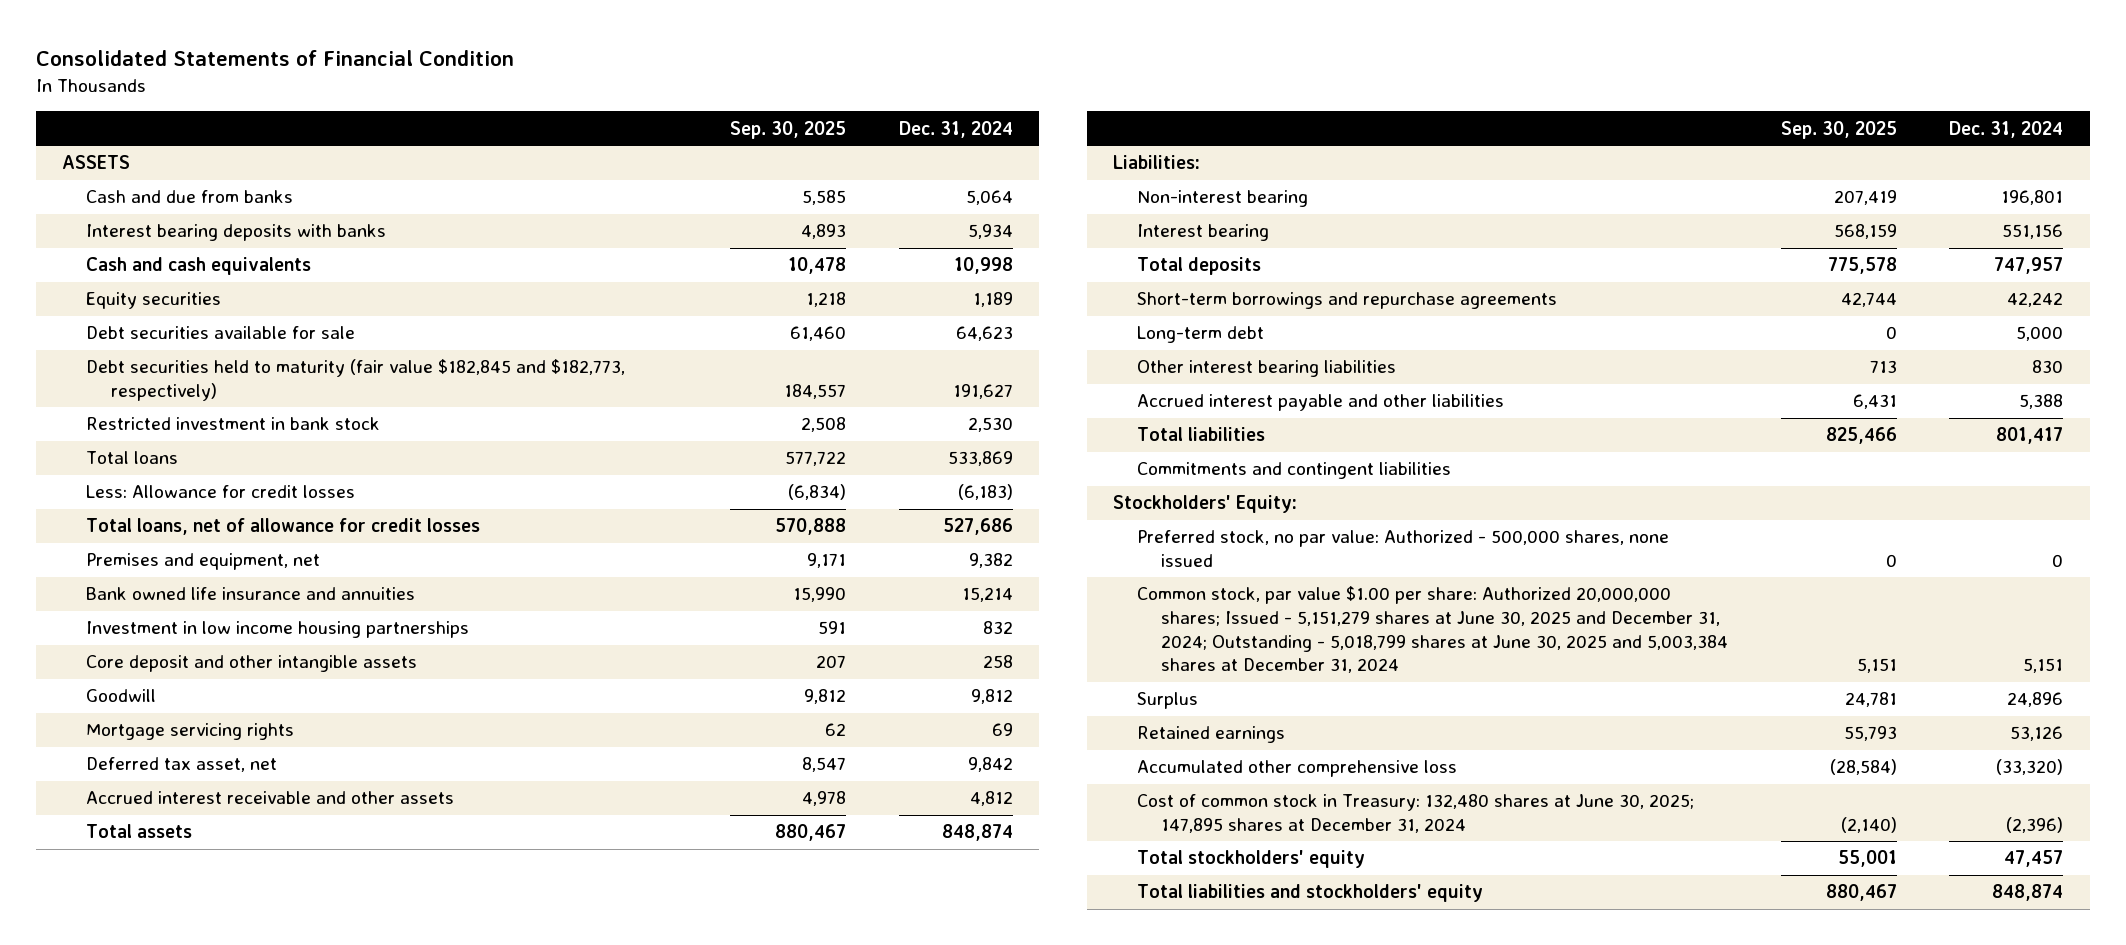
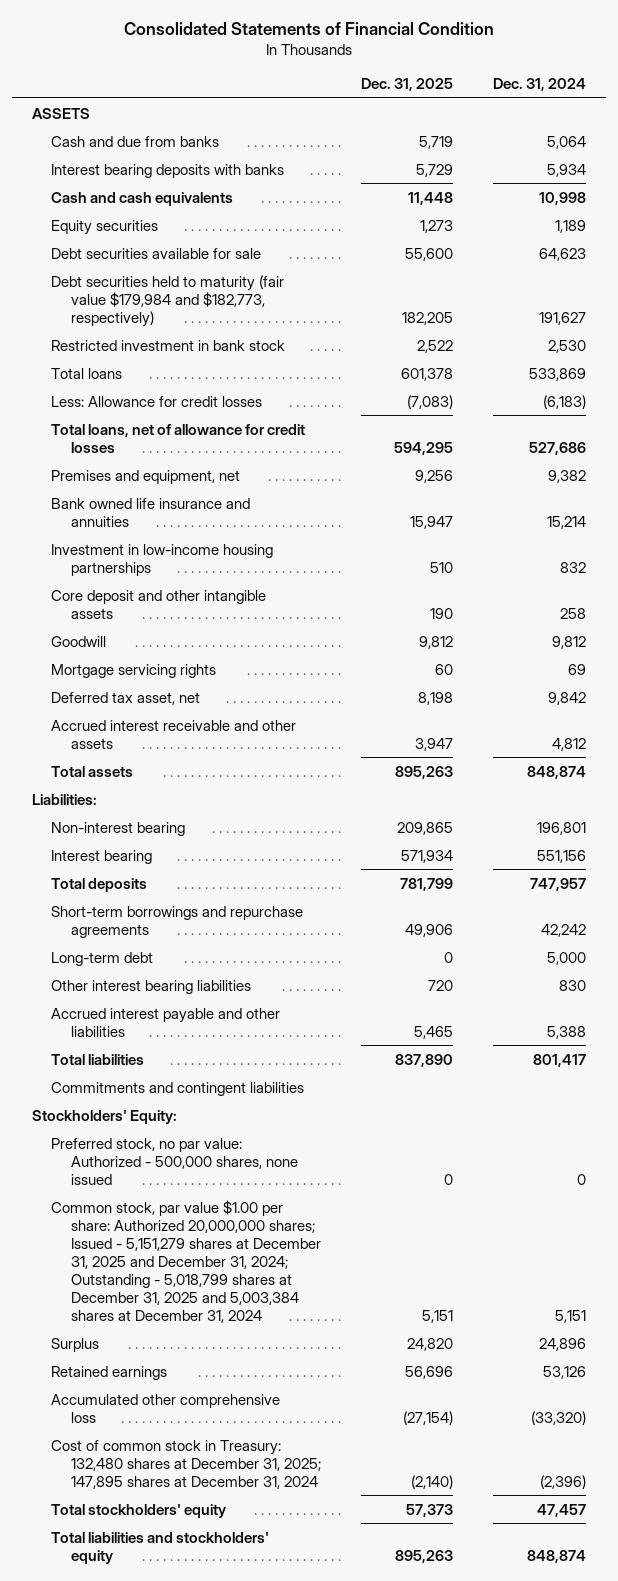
- | Sep. 30, 2025 | Dec. 31, 2024
+ | Dec. 31, 2025 | Dec. 31, 2024
- Debt securities held to maturity (fair value $182,845 and $182,773, respectively) | 184,557 | 191,627
+ Debt securities held to maturity (fair value $179,984 and $182,773, respectively) | 182,205 | 191,627
- Investment in low income housing partnerships | 591 | 832
+ Investment in low-income housing partnerships | 510 | 832
- Common stock, par value $1.00 per share: Authorized 20,000,000 shares; Issued - 5,151,279 shares at June 30, 2025 and December 31, 2024; Outstanding - 5,018,799 shares at June 30, 2025 and 5,003,384 shares at December 31, 2024 | 5,151 | 5,151
+ Common stock, par value $1.00 per share: Authorized 20,000,000 shares; Issued - 5,151,279 shares at December 31, 2025 and December 31, 2024; Outstanding - 5,018,799 shares at December 31, 2025 and 5,003,384 shares at December 31, 2024 | 5,151 | 5,151
- Cost of common stock in Treasury: 132,480 shares at June 30, 2025; 147,895 shares at December 31, 2024 | (2,140) | (2,396)
+ Cost of common stock in Treasury: 132,480 shares at December 31, 2025; 147,895 shares at December 31, 2024 | (2,140) | (2,396)

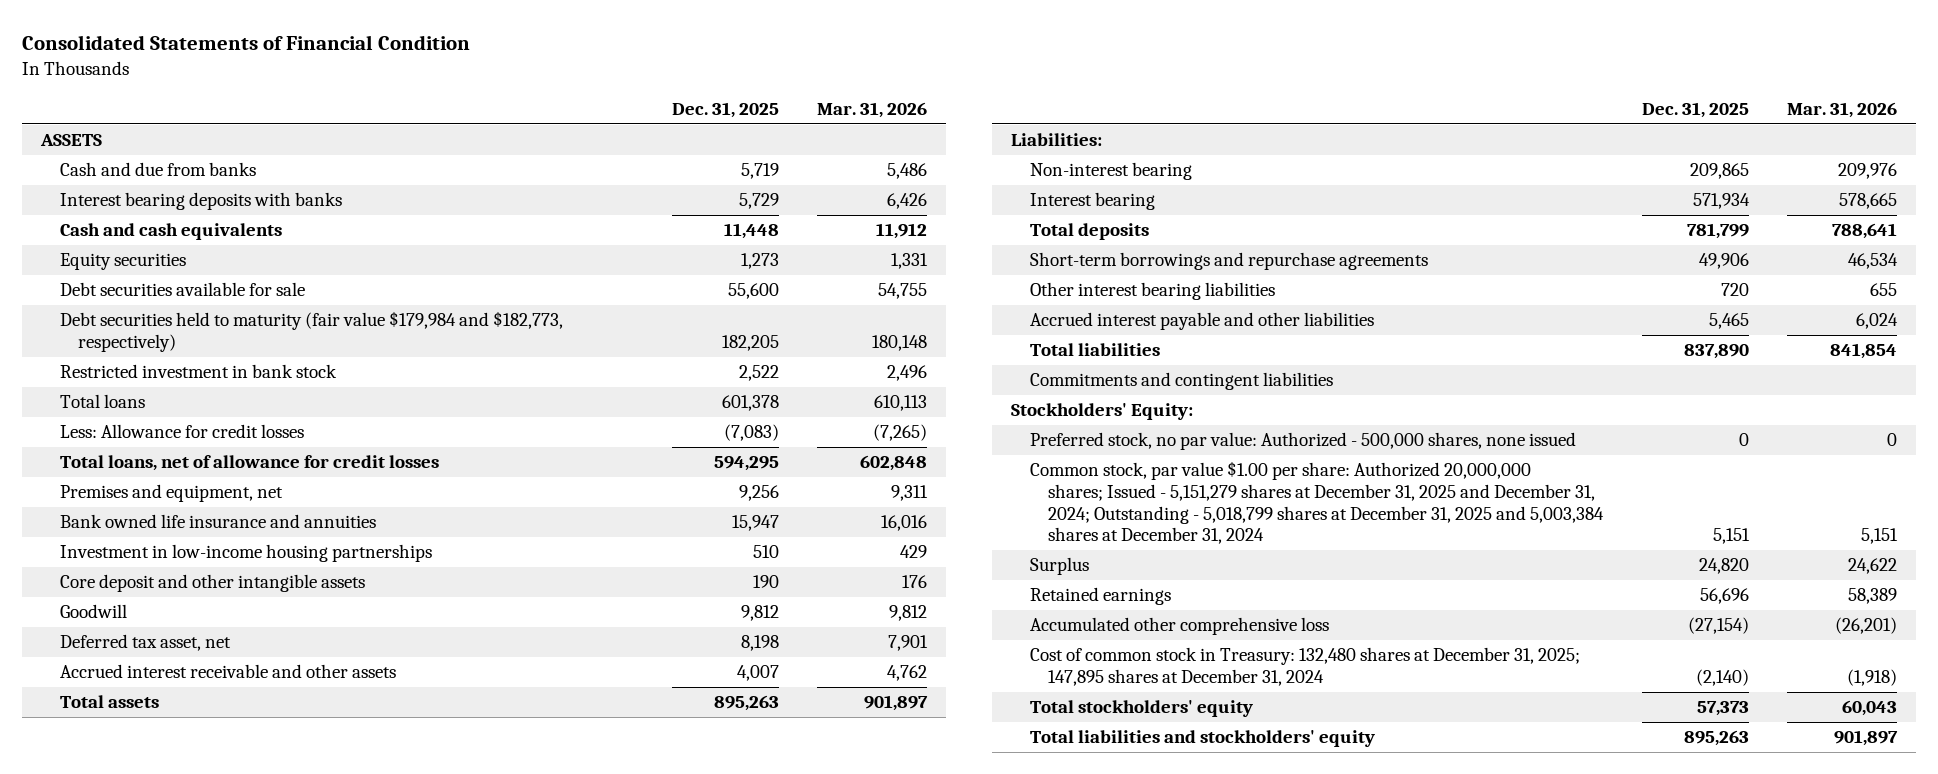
- | Dec. 31, 2025 | Dec. 31, 2024
+ | Dec. 31, 2025 | Mar. 31, 2026
- Mortgage servicing rights | 60 | 69
- Accrued interest receivable and other assets | 3,947 | 4,812
+ Accrued interest receivable and other assets | 4,007 | 4,762
- Long-term debt | 0 | 5,000

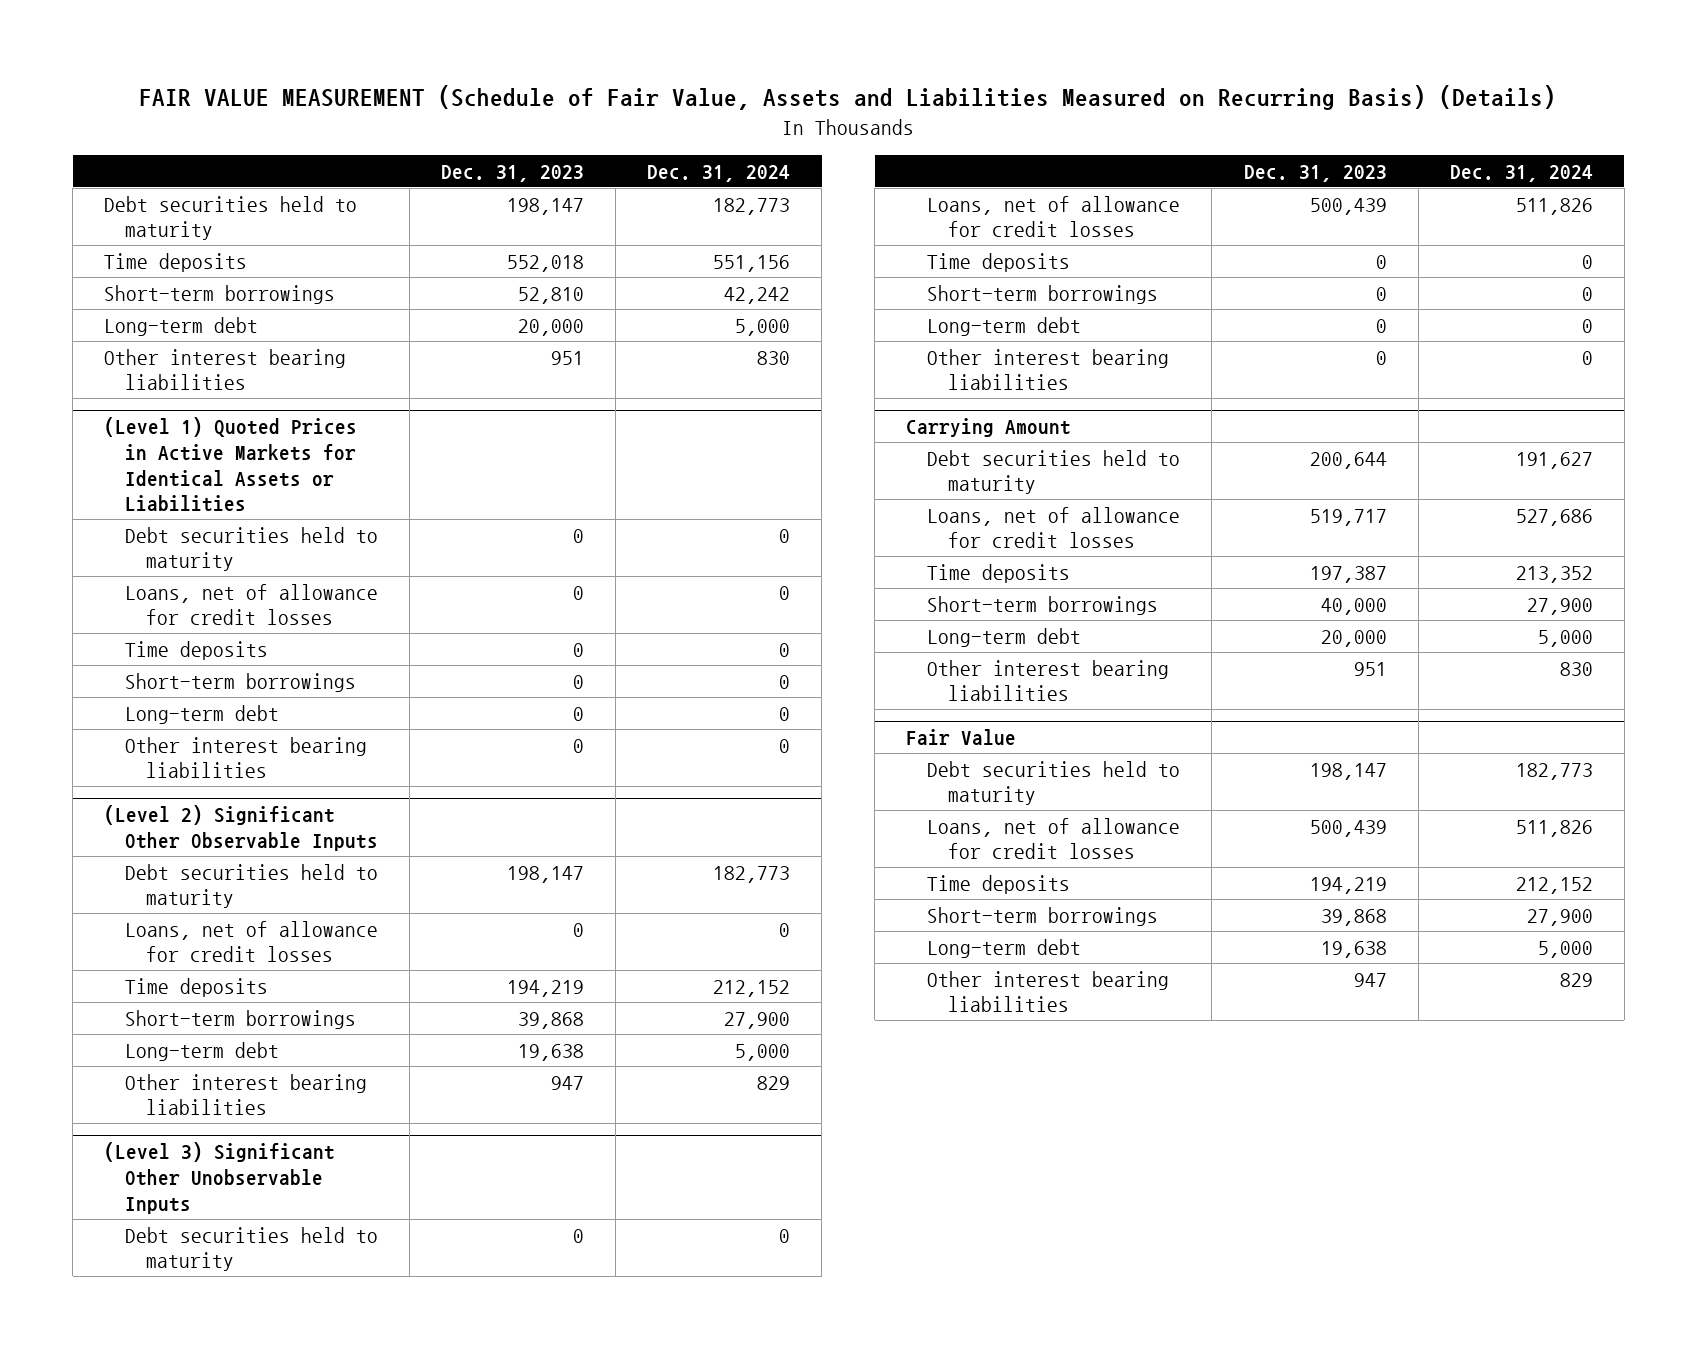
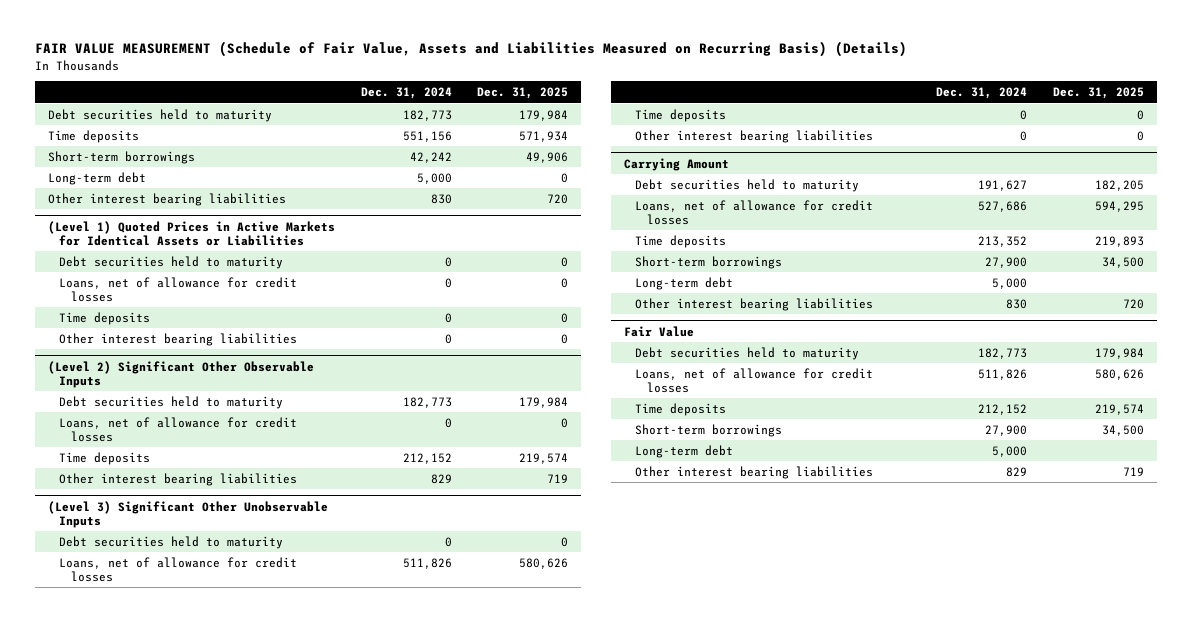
- | Dec. 31, 2023 | Dec. 31, 2024
+ | Dec. 31, 2024 | Dec. 31, 2025
@ (Level 1) Quoted Prices in Active Markets for Identical Assets or Liabilities
- Short-term borrowings | 0 | 0
- Long-term debt | 0 | 0
@ (Level 2) Significant Other Observable Inputs
- Short-term borrowings | 39,868 | 27,900
- Long-term debt | 19,638 | 5,000
@ (Level 3) Significant Other Unobservable Inputs
- Short-term borrowings | 0 | 0
- Long-term debt | 0 | 0

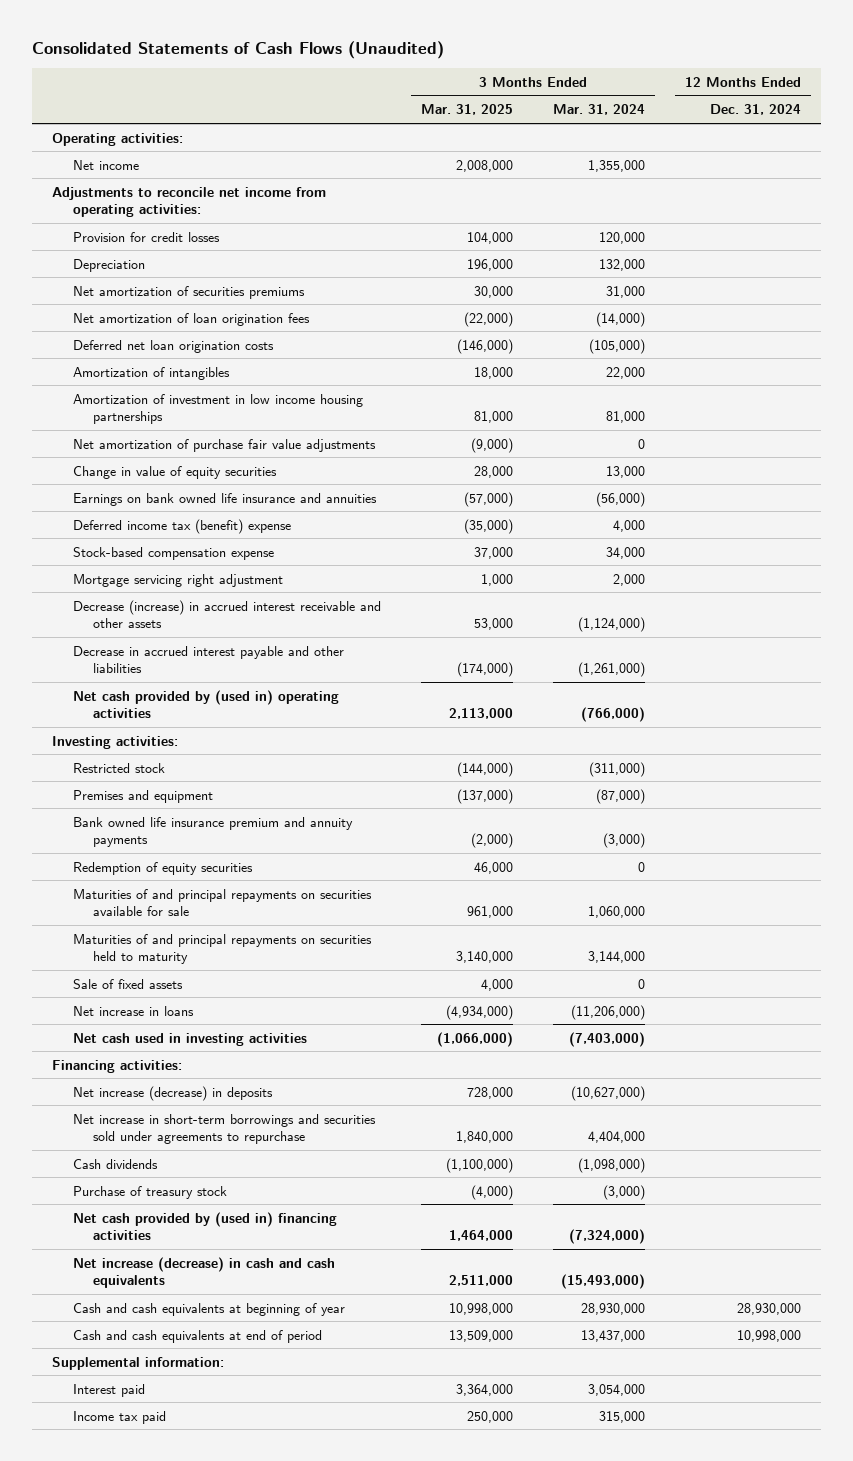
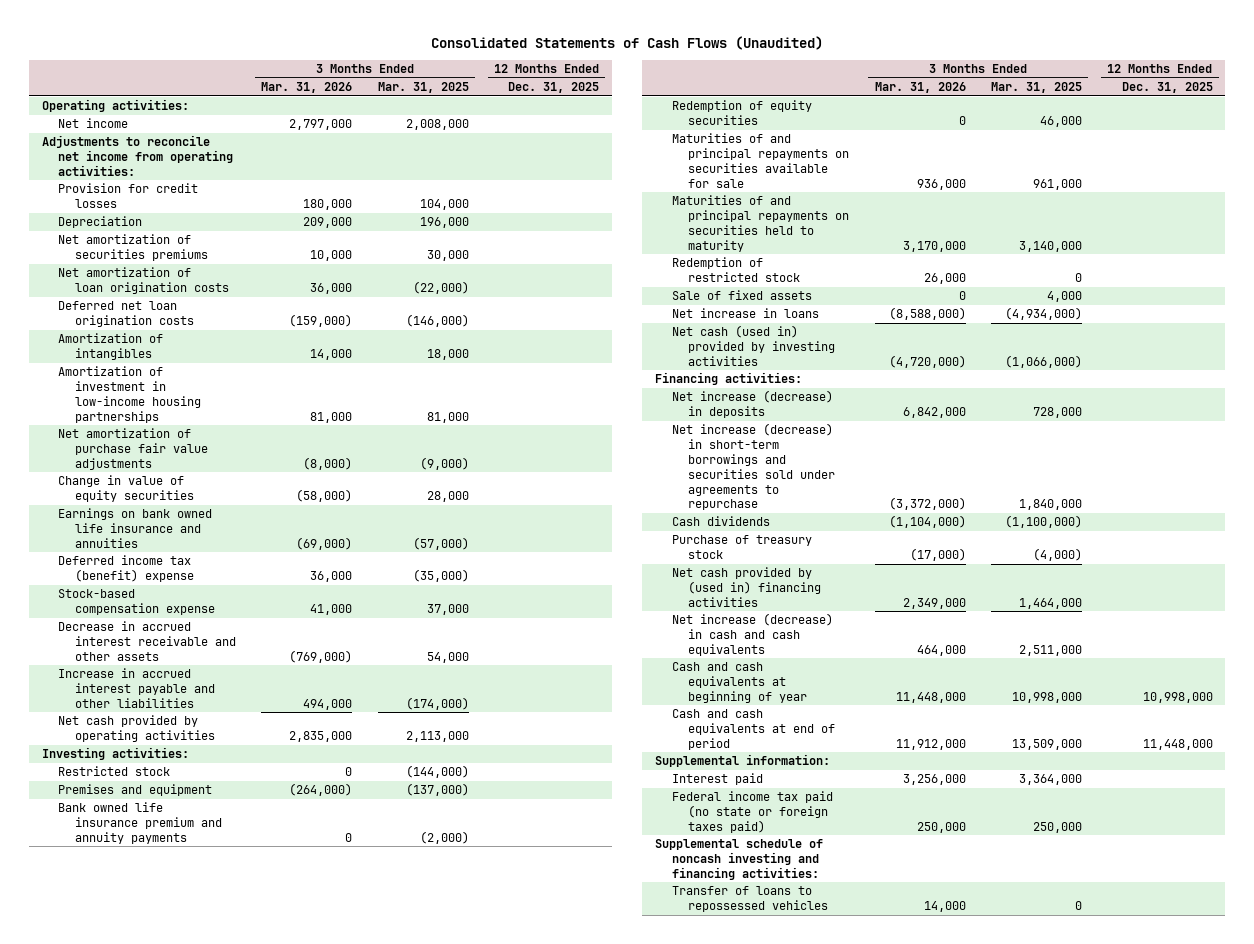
- | 3 Months Ended Mar. 31, 2025 | 3 Months Ended Mar. 31, 2024 | 12 Months Ended Dec. 31, 2024
+ | 3 Months Ended Mar. 31, 2026 | 3 Months Ended Mar. 31, 2025 | 12 Months Ended Dec. 31, 2025
- Net amortization of loan origination fees | (22,000) | (14,000) |
+ Net amortization of loan origination costs | 36,000 | (22,000) |
- Amortization of investment in low income housing partnerships | 81,000 | 81,000 |
+ Amortization of investment in low-income housing partnerships | 81,000 | 81,000 |
- Mortgage servicing right adjustment | 1,000 | 2,000 |
- Decrease (increase) in accrued interest receivable and other assets | 53,000 | (1,124,000) |
- Decrease in accrued interest payable and other liabilities | (174,000) | (1,261,000) |
- Net cash provided by (used in) operating activities | 2,113,000 | (766,000) |
+ Decrease in accrued interest receivable and other assets | (769,000) | 54,000 |
+ Increase in accrued interest payable and other liabilities | 494,000 | (174,000) |
+ Net cash provided by operating activities | 2,835,000 | 2,113,000 |
+ Redemption of restricted stock | 26,000 | 0 |
- Net cash used in investing activities | (1,066,000) | (7,403,000) |
+ Net cash (used in) provided by investing activities | (4,720,000) | (1,066,000) |
- Net increase in short-term borrowings and securities sold under agreements to repurchase | 1,840,000 | 4,404,000 |
+ Net increase (decrease) in short-term borrowings and securities sold under agreements to repurchase | (3,372,000) | 1,840,000 |
- Income tax paid | 250,000 | 315,000 |
+ Federal income tax paid (no state or foreign taxes paid) | 250,000 | 250,000 |
+ Supplemental schedule of noncash investing and financing activities:
+ Transfer of loans to repossessed vehicles | 14,000 | 0 |

